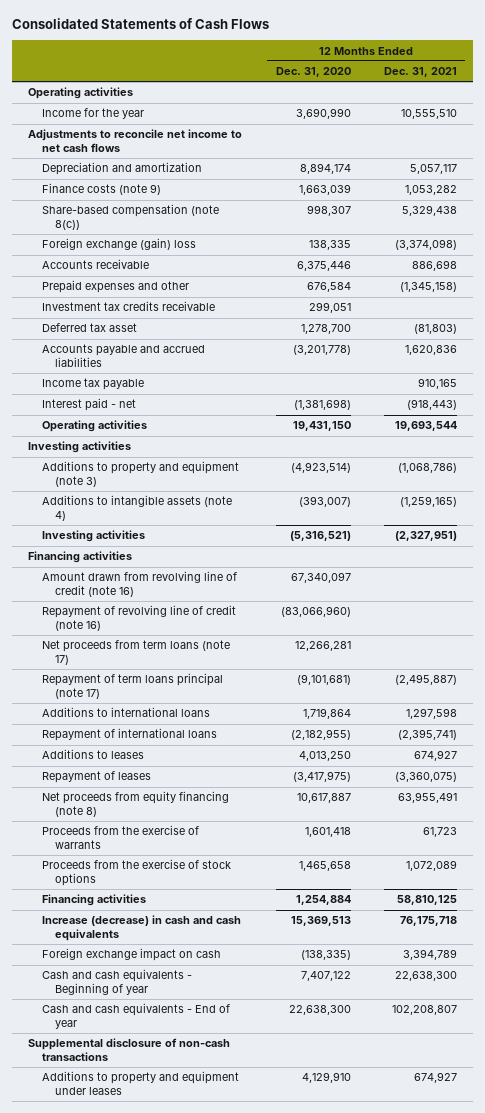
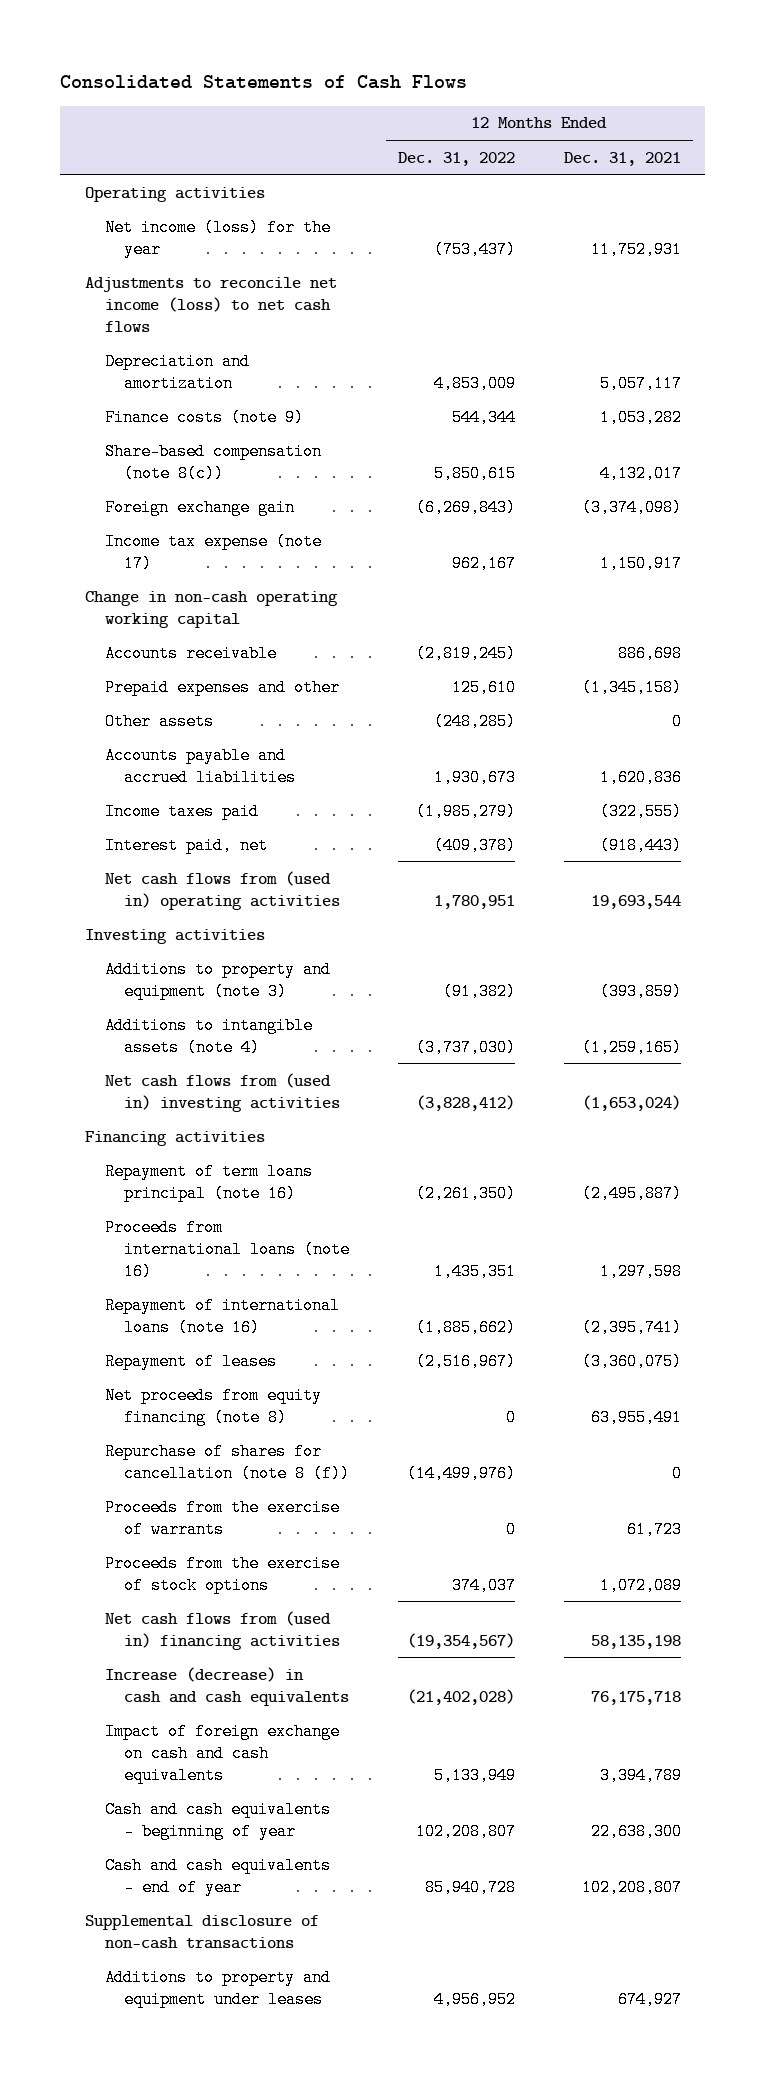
- | 12 Months Ended Dec. 31, 2020 | 12 Months Ended Dec. 31, 2021
+ | 12 Months Ended Dec. 31, 2022 | 12 Months Ended Dec. 31, 2021
- Income for the year | 3,690,990 | 10,555,510
- Adjustments to reconcile net income to net cash flows
+ Net income (loss) for the year | (753,437) | 11,752,931
+ Adjustments to reconcile net income (loss) to net cash flows
- Share-based compensation (note 8(c)) | 998,307 | 5,329,438
- Foreign exchange (gain) loss | 138,335 | (3,374,098)
+ Share-based compensation (note 8(c)) | 5,850,615 | 4,132,017
+ Foreign exchange gain | (6,269,843) | (3,374,098)
+ Income tax expense (note 17) | 962,167 | 1,150,917
+ Change in non-cash operating working capital
- Investment tax credits receivable | 299,051 |
- Deferred tax asset | 1,278,700 | (81,803)
+ Other assets | (248,285) | 0
- Income tax payable | | 910,165
- Interest paid - net | (1,381,698) | (918,443)
- Operating activities | 19,431,150 | 19,693,544
+ Income taxes paid | (1,985,279) | (322,555)
+ Interest paid, net | (409,378) | (918,443)
+ Net cash flows from (used in) operating activities | 1,780,951 | 19,693,544
- Additions to property and equipment (note 3) | (4,923,514) | (1,068,786)
+ Additions to property and equipment (note 3) | (91,382) | (393,859)
- Investing activities | (5,316,521) | (2,327,951)
+ Net cash flows from (used in) investing activities | (3,828,412) | (1,653,024)
- Amount drawn from revolving line of credit (note 16) | 67,340,097 |
- Repayment of revolving line of credit (note 16) | (83,066,960) |
- Net proceeds from term loans (note 17) | 12,266,281 |
- Repayment of term loans principal (note 17) | (9,101,681) | (2,495,887)
- Additions to international loans | 1,719,864 | 1,297,598
- Repayment of international loans | (2,182,955) | (2,395,741)
- Additions to leases | 4,013,250 | 674,927
+ Repayment of term loans principal (note 16) | (2,261,350) | (2,495,887)
+ Proceeds from international loans (note 16) | 1,435,351 | 1,297,598
+ Repayment of international loans (note 16) | (1,885,662) | (2,395,741)
+ Repurchase of shares for cancellation (note 8 (f)) | (14,499,976) | 0
- Financing activities | 1,254,884 | 58,810,125
+ Net cash flows from (used in) financing activities | (19,354,567) | 58,135,198
- Foreign exchange impact on cash | (138,335) | 3,394,789
- Cash and cash equivalents - Beginning of year | 7,407,122 | 22,638,300
- Cash and cash equivalents - End of year | 22,638,300 | 102,208,807
+ Impact of foreign exchange on cash and cash equivalents | 5,133,949 | 3,394,789
+ Cash and cash equivalents - beginning of year | 102,208,807 | 22,638,300
+ Cash and cash equivalents - end of year | 85,940,728 | 102,208,807

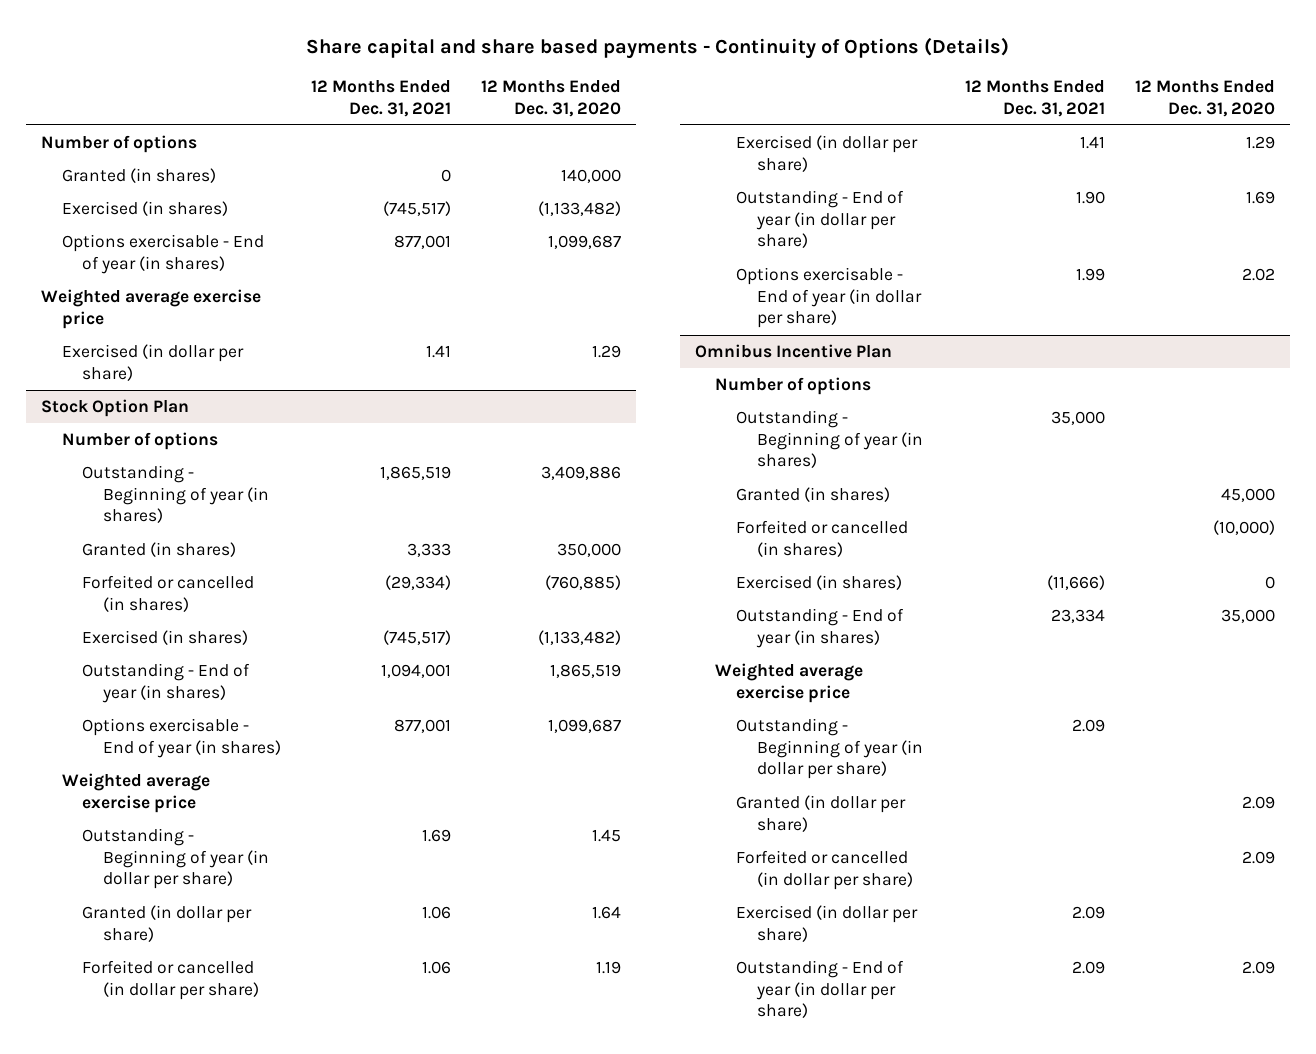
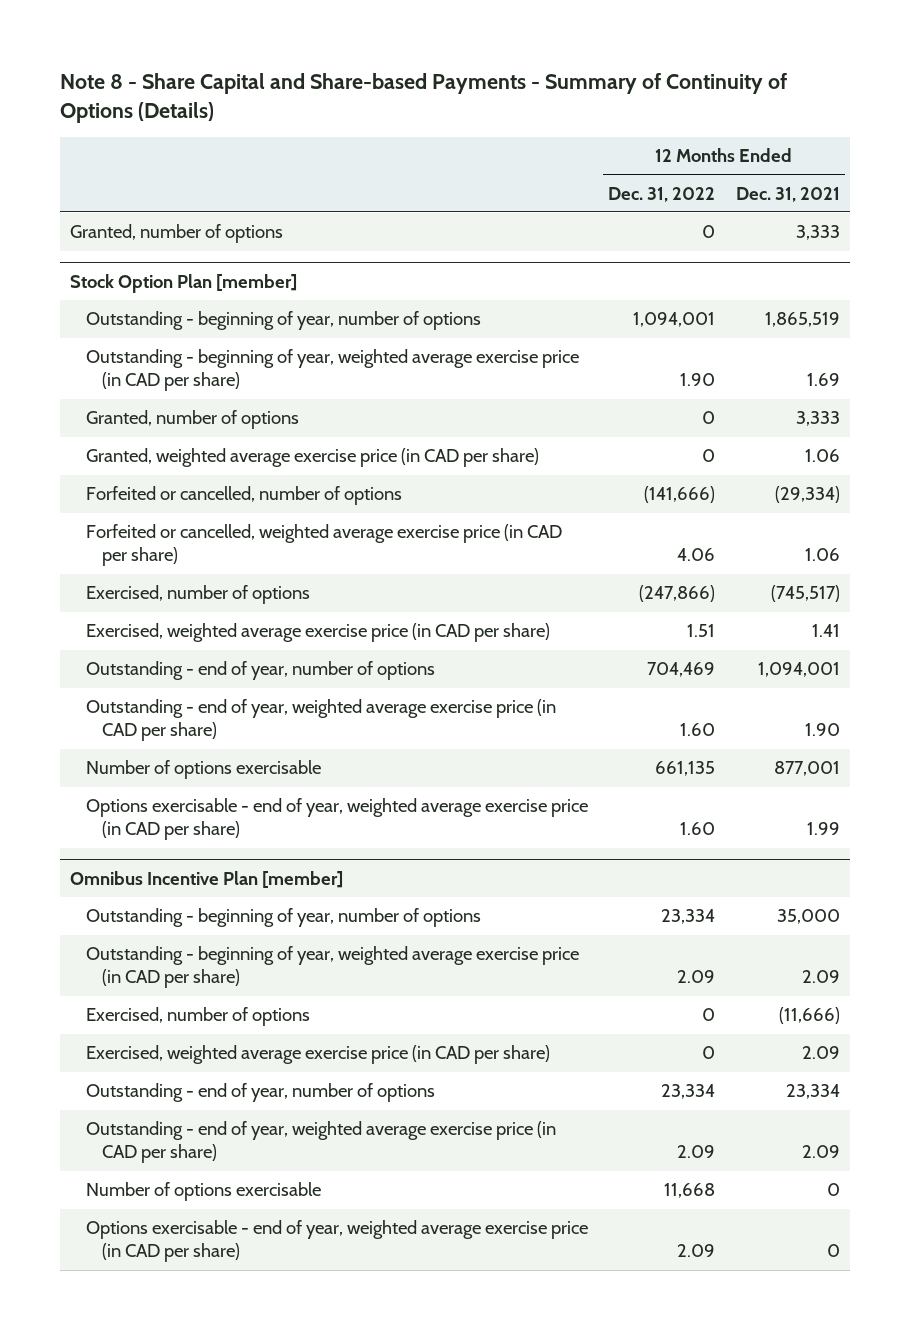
- Share capital and share based payments - Continuity of Options (Details)
+ Note 8 - Share Capital and Share-based Payments - Summary of Continuity of Options (Details)
- | 12 Months Ended Dec. 31, 2021 | 12 Months Ended Dec. 31, 2020
+ | 12 Months Ended Dec. 31, 2022 | 12 Months Ended Dec. 31, 2021
- Number of options
- Granted (in shares) | 0 | 140,000
- Exercised (in shares) | (745,517) | (1,133,482)
- Options exercisable - End of year (in shares) | 877,001 | 1,099,687
- Weighted average exercise price
- Exercised (in dollar per share) | 1.41 | 1.29
- Stock Option Plan
- Number of options
- Outstanding - Beginning of year (in shares) | 1,865,519 | 3,409,886
- Granted (in shares) | 3,333 | 350,000
- Forfeited or cancelled (in shares) | (29,334) | (760,885)
- Exercised (in shares) | (745,517) | (1,133,482)
- Outstanding - End of year (in shares) | 1,094,001 | 1,865,519
- Options exercisable - End of year (in shares) | 877,001 | 1,099,687
- Weighted average exercise price
- Outstanding - Beginning of year (in dollar per share) | 1.69 | 1.45
- Granted (in dollar per share) | 1.06 | 1.64
- Forfeited or cancelled (in dollar per share) | 1.06 | 1.19
- Exercised (in dollar per share) | 1.41 | 1.29
- Outstanding - End of year (in dollar per share) | 1.90 | 1.69
- Options exercisable - End of year (in dollar per share) | 1.99 | 2.02
- Omnibus Incentive Plan
- Number of options
- Outstanding - Beginning of year (in shares) | 35,000 |
- Granted (in shares) | | 45,000
- Forfeited or cancelled (in shares) | | (10,000)
- Exercised (in shares) | (11,666) | 0
- Outstanding - End of year (in shares) | 23,334 | 35,000
- Weighted average exercise price
- Outstanding - Beginning of year (in dollar per share) | 2.09 |
- Granted (in dollar per share) | | 2.09
- Forfeited or cancelled (in dollar per share) | | 2.09
- Exercised (in dollar per share) | 2.09 |
- Outstanding - End of year (in dollar per share) | 2.09 | 2.09
+ Granted, number of options | 0 | 3,333
+ Stock Option Plan [member]
+ Outstanding - beginning of year, number of options | 1,094,001 | 1,865,519
+ Outstanding - beginning of year, weighted average exercise price (in CAD per share) | 1.90 | 1.69
+ Granted, number of options | 0 | 3,333
+ Granted, weighted average exercise price (in CAD per share) | 0 | 1.06
+ Forfeited or cancelled, number of options | (141,666) | (29,334)
+ Forfeited or cancelled, weighted average exercise price (in CAD per share) | 4.06 | 1.06
+ Exercised, number of options | (247,866) | (745,517)
+ Exercised, weighted average exercise price (in CAD per share) | 1.51 | 1.41
+ Outstanding - end of year, number of options | 704,469 | 1,094,001
+ Outstanding - end of year, weighted average exercise price (in CAD per share) | 1.60 | 1.90
+ Number of options exercisable | 661,135 | 877,001
+ Options exercisable - end of year, weighted average exercise price (in CAD per share) | 1.60 | 1.99
+ Omnibus Incentive Plan [member]
+ Outstanding - beginning of year, number of options | 23,334 | 35,000
+ Outstanding - beginning of year, weighted average exercise price (in CAD per share) | 2.09 | 2.09
+ Exercised, number of options | 0 | (11,666)
+ Exercised, weighted average exercise price (in CAD per share) | 0 | 2.09
+ Outstanding - end of year, number of options | 23,334 | 23,334
+ Outstanding - end of year, weighted average exercise price (in CAD per share) | 2.09 | 2.09
+ Number of options exercisable | 11,668 | 0
+ Options exercisable - end of year, weighted average exercise price (in CAD per share) | 2.09 | 0

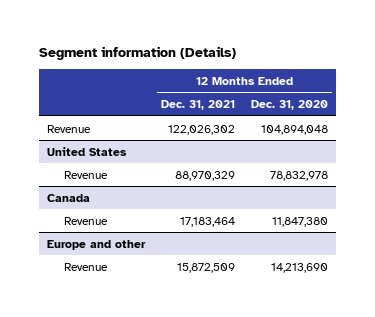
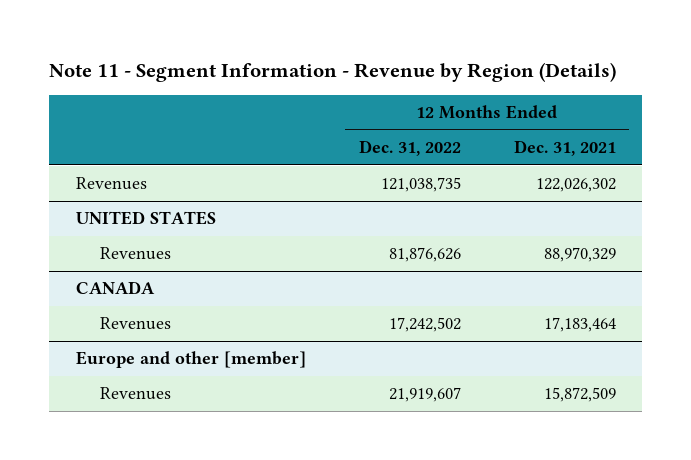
- Segment information (Details)
+ Note 11 - Segment Information - Revenue by Region (Details)
- | 12 Months Ended Dec. 31, 2021 | 12 Months Ended Dec. 31, 2020
+ | 12 Months Ended Dec. 31, 2022 | 12 Months Ended Dec. 31, 2021
- Revenue | 122,026,302 | 104,894,048
- United States
- Revenue | 88,970,329 | 78,832,978
- Canada
- Revenue | 17,183,464 | 11,847,380
- Europe and other
- Revenue | 15,872,509 | 14,213,690
+ Revenues | 121,038,735 | 122,026,302
+ UNITED STATES
+ Revenues | 81,876,626 | 88,970,329
+ CANADA
+ Revenues | 17,242,502 | 17,183,464
+ Europe and other [member]
+ Revenues | 21,919,607 | 15,872,509

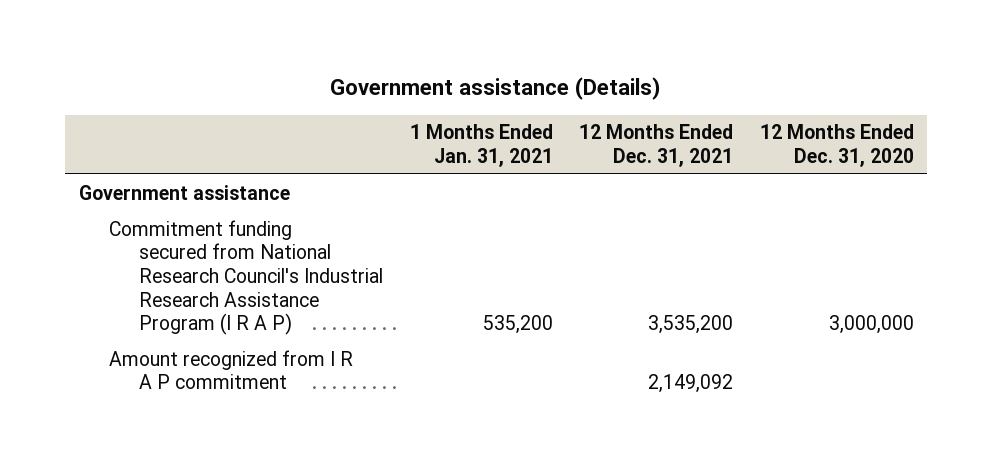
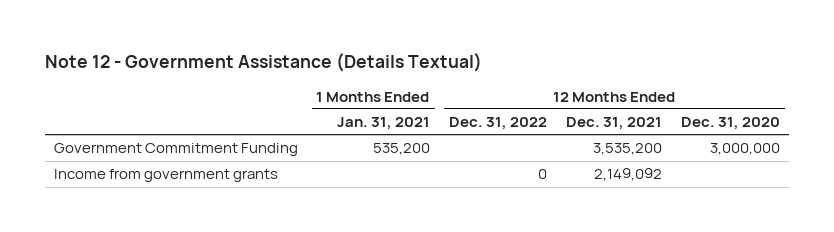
- Government assistance (Details)
+ Note 12 - Government Assistance (Details Textual)
- | 1 Months Ended Jan. 31, 2021 | 12 Months Ended Dec. 31, 2021 | 12 Months Ended Dec. 31, 2020
+ | 1 Months Ended Jan. 31, 2021 | 12 Months Ended Dec. 31, 2022 | 12 Months Ended Dec. 31, 2021 | 12 Months Ended Dec. 31, 2020
- Government assistance
- Commitment funding secured from National Research Council's Industrial Research Assistance Program (I R A P) | 535,200 | 3,535,200 | 3,000,000
- Amount recognized from I R A P commitment | | 2,149,092 |
+ Government Commitment Funding | 535,200 | | 3,535,200 | 3,000,000
+ Income from government grants | | 0 | 2,149,092 |

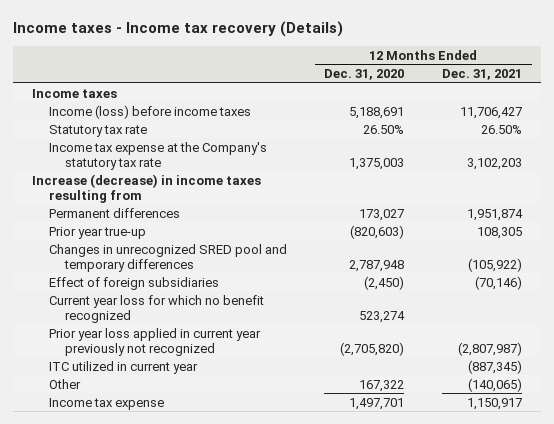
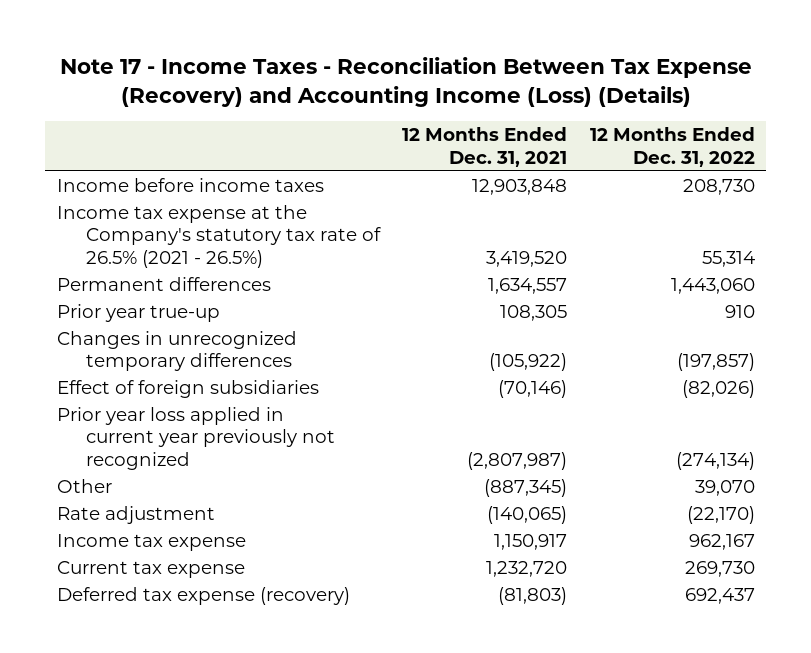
- Income taxes - Income tax recovery (Details)
+ Note 17 - Income Taxes - Reconciliation Between Tax Expense (Recovery) and Accounting Income (Loss) (Details)
- | 12 Months Ended Dec. 31, 2020 | 12 Months Ended Dec. 31, 2021
+ | 12 Months Ended Dec. 31, 2021 | 12 Months Ended Dec. 31, 2022
- Income taxes
- Income (loss) before income taxes | 5,188,691 | 11,706,427
- Statutory tax rate | 26.50% | 26.50%
- Income tax expense at the Company's statutory tax rate | 1,375,003 | 3,102,203
- Increase (decrease) in income taxes resulting from
- Permanent differences | 173,027 | 1,951,874
+ Income before income taxes | 12,903,848 | 208,730
+ Income tax expense at the Company's statutory tax rate of 26.5% (2021 - 26.5%) | 3,419,520 | 55,314
+ Permanent differences | 1,634,557 | 1,443,060
- Changes in unrecognized SRED pool and temporary differences | 2,787,948 | (105,922)
+ Changes in unrecognized temporary differences | (105,922) | (197,857)
- Current year loss for which no benefit recognized | 523,274 |
- ITC utilized in current year | | (887,345)
- Other | 167,322 | (140,065)
+ Other | (887,345) | 39,070
+ Rate adjustment | (140,065) | (22,170)
+ Current tax expense | 1,232,720 | 269,730
+ Deferred tax expense (recovery) | (81,803) | 692,437

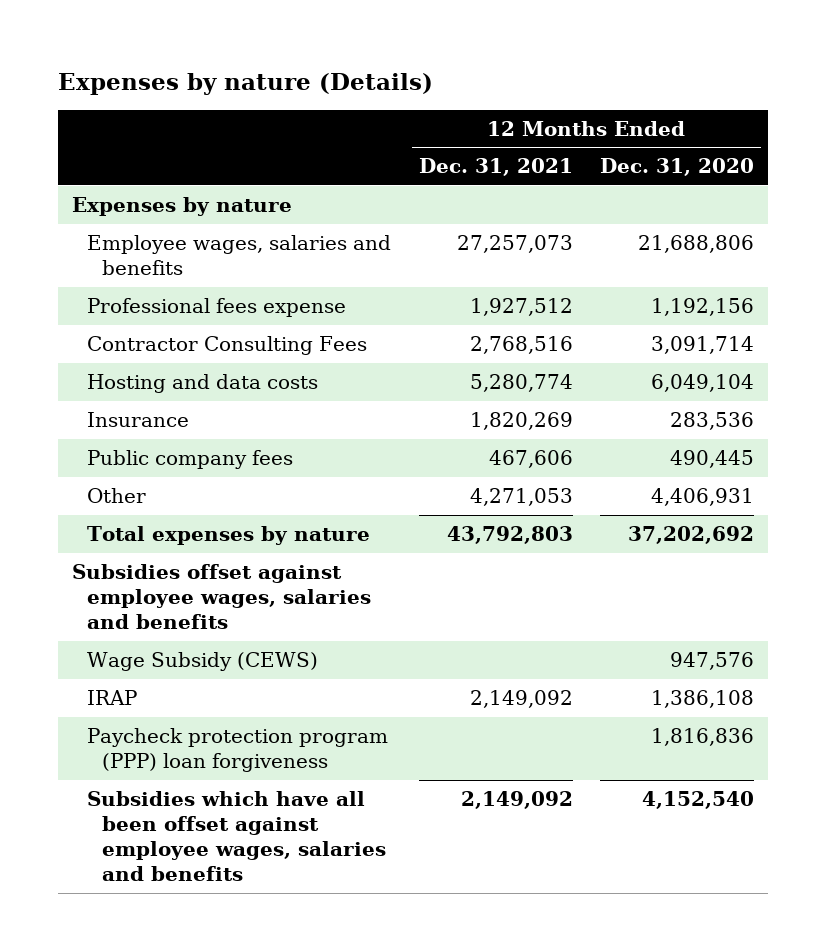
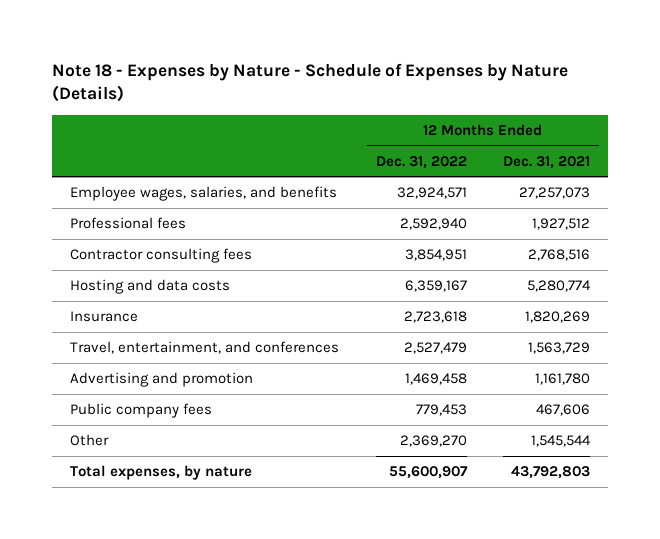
- Expenses by nature (Details)
+ Note 18 - Expenses by Nature - Schedule of Expenses by Nature (Details)
- | 12 Months Ended Dec. 31, 2021 | 12 Months Ended Dec. 31, 2020
+ | 12 Months Ended Dec. 31, 2022 | 12 Months Ended Dec. 31, 2021
- Expenses by nature
- Employee wages, salaries and benefits | 27,257,073 | 21,688,806
- Professional fees expense | 1,927,512 | 1,192,156
- Contractor Consulting Fees | 2,768,516 | 3,091,714
+ Employee wages, salaries, and benefits | 32,924,571 | 27,257,073
+ Professional fees | 2,592,940 | 1,927,512
+ Contractor consulting fees | 3,854,951 | 2,768,516
+ Travel, entertainment, and conferences | 2,527,479 | 1,563,729
+ Advertising and promotion | 1,469,458 | 1,161,780
- Other | 4,271,053 | 4,406,931
- Total expenses by nature | 43,792,803 | 37,202,692
- Subsidies offset against employee wages, salaries and benefits
- Wage Subsidy (CEWS) | | 947,576
- IRAP | 2,149,092 | 1,386,108
- Paycheck protection program (PPP) loan forgiveness | | 1,816,836
- Subsidies which have all been offset against employee wages, salaries and benefits | 2,149,092 | 4,152,540
+ Other | 2,369,270 | 1,545,544
+ Total expenses, by nature | 55,600,907 | 43,792,803

